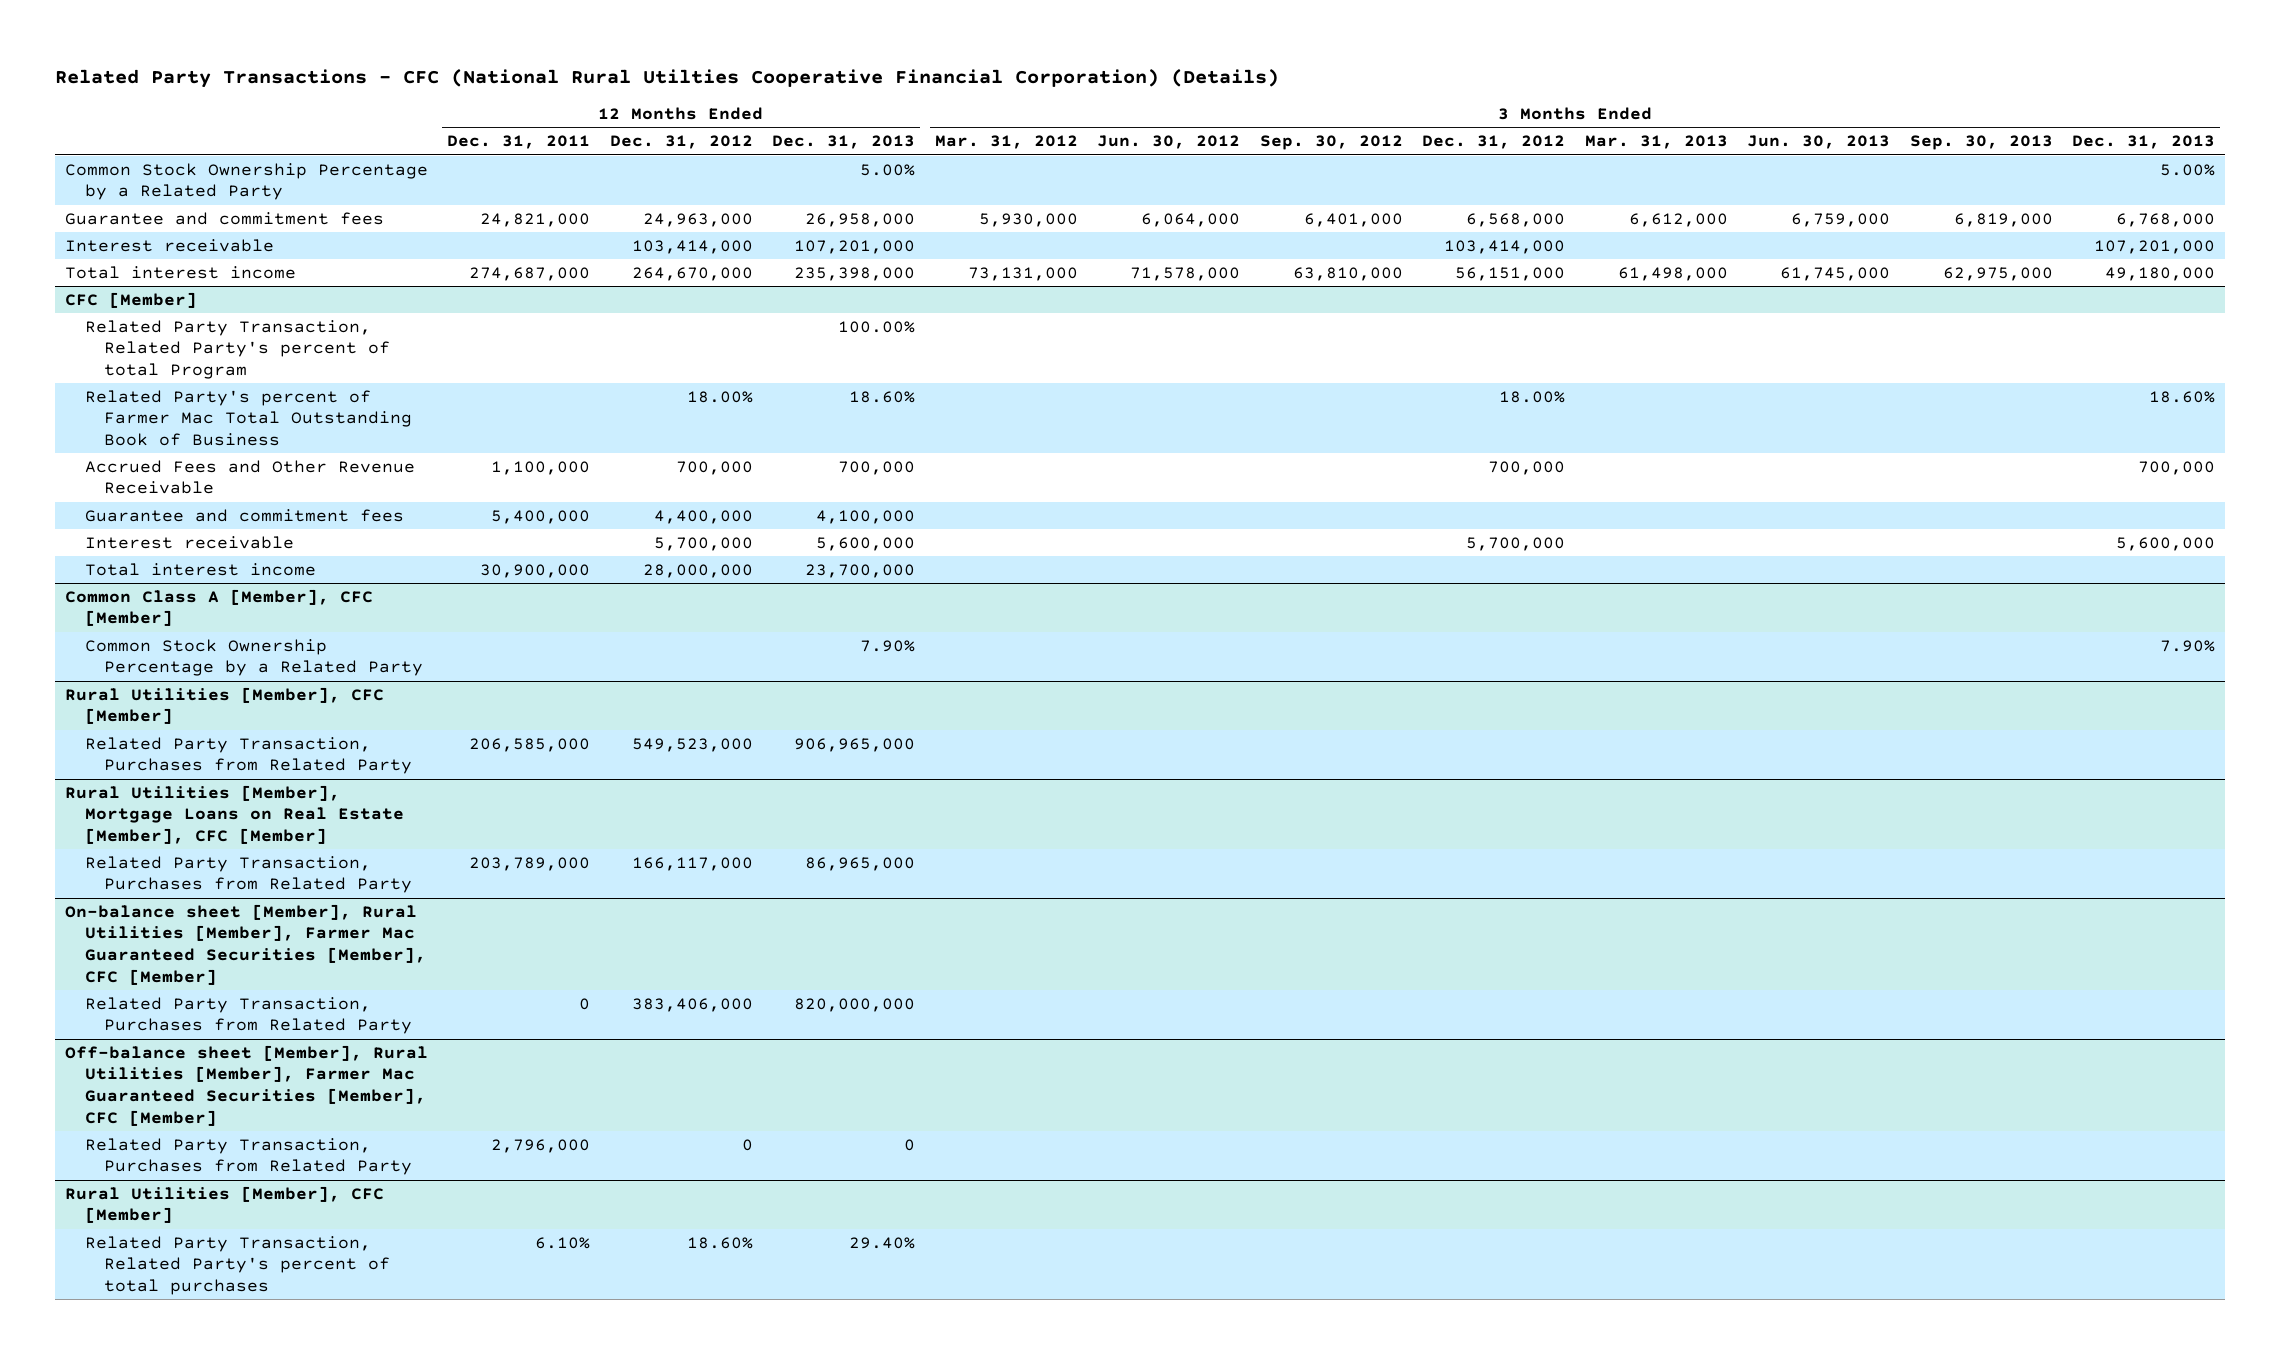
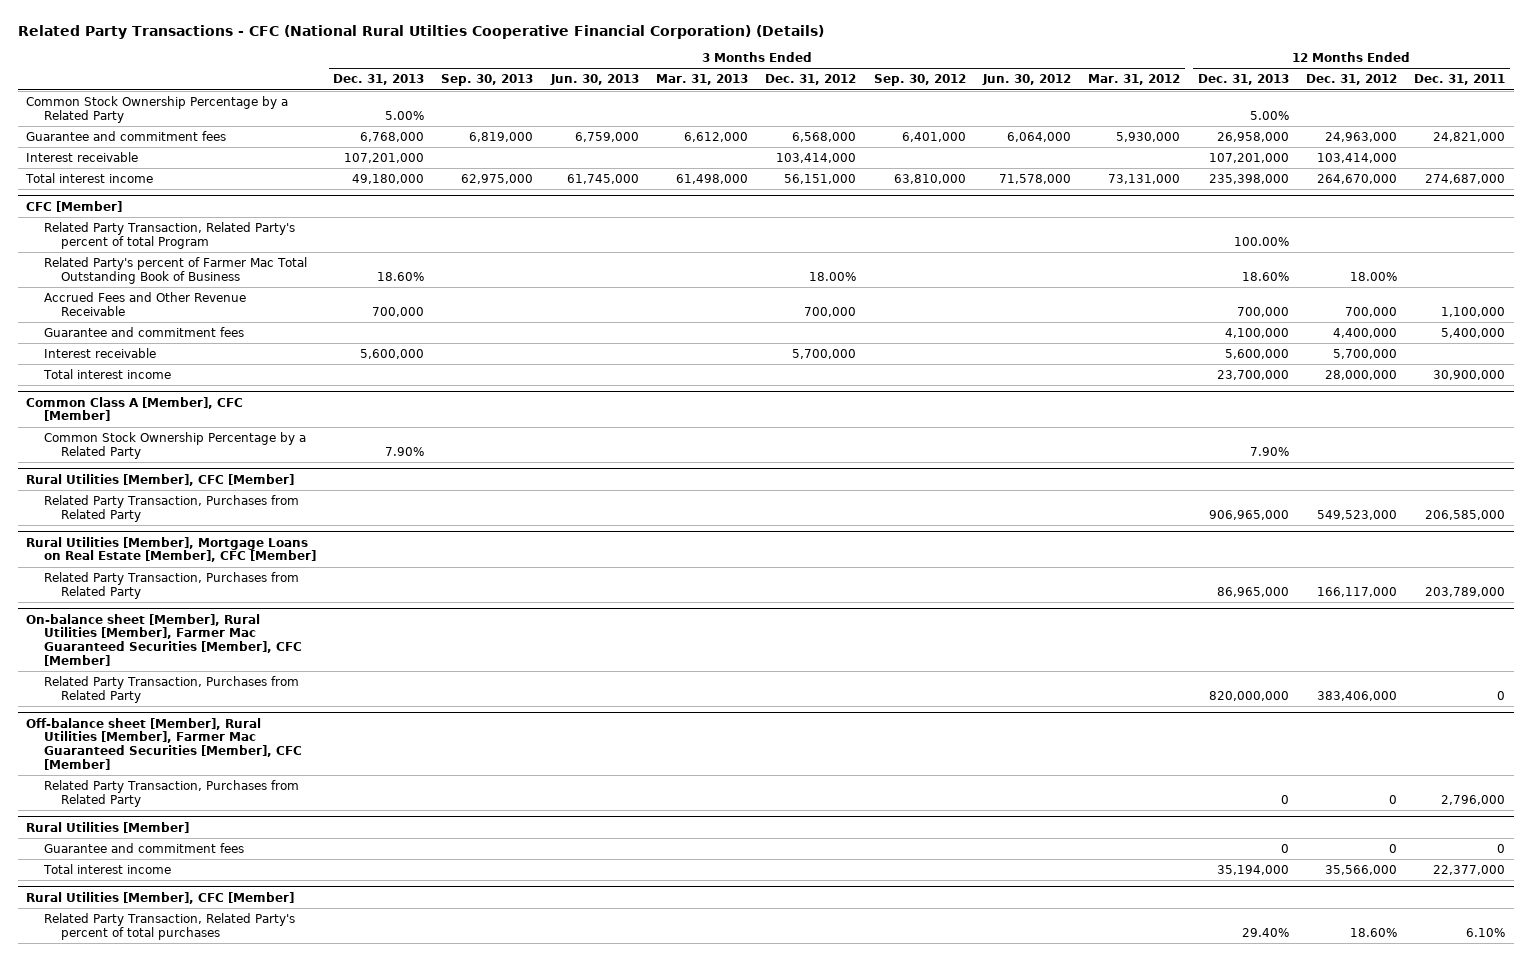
- | 12 Months Ended Dec. 31, 2011 | 12 Months Ended Dec. 31, 2012 | 12 Months Ended Dec. 31, 2013 | 3 Months Ended Mar. 31, 2012 | 3 Months Ended Jun. 30, 2012 | 3 Months Ended Sep. 30, 2012 | 3 Months Ended Dec. 31, 2012 | 3 Months Ended Mar. 31, 2013 | 3 Months Ended Jun. 30, 2013 | 3 Months Ended Sep. 30, 2013 | 3 Months Ended Dec. 31, 2013
+ | 3 Months Ended Dec. 31, 2013 | 3 Months Ended Sep. 30, 2013 | 3 Months Ended Jun. 30, 2013 | 3 Months Ended Mar. 31, 2013 | 3 Months Ended Dec. 31, 2012 | 3 Months Ended Sep. 30, 2012 | 3 Months Ended Jun. 30, 2012 | 3 Months Ended Mar. 31, 2012 | 12 Months Ended Dec. 31, 2013 | 12 Months Ended Dec. 31, 2012 | 12 Months Ended Dec. 31, 2011
+ Rural Utilities [Member]
+ Guarantee and commitment fees | | | | | | | | | 0 | 0 | 0
+ Total interest income | | | | | | | | | 35,194,000 | 35,566,000 | 22,377,000

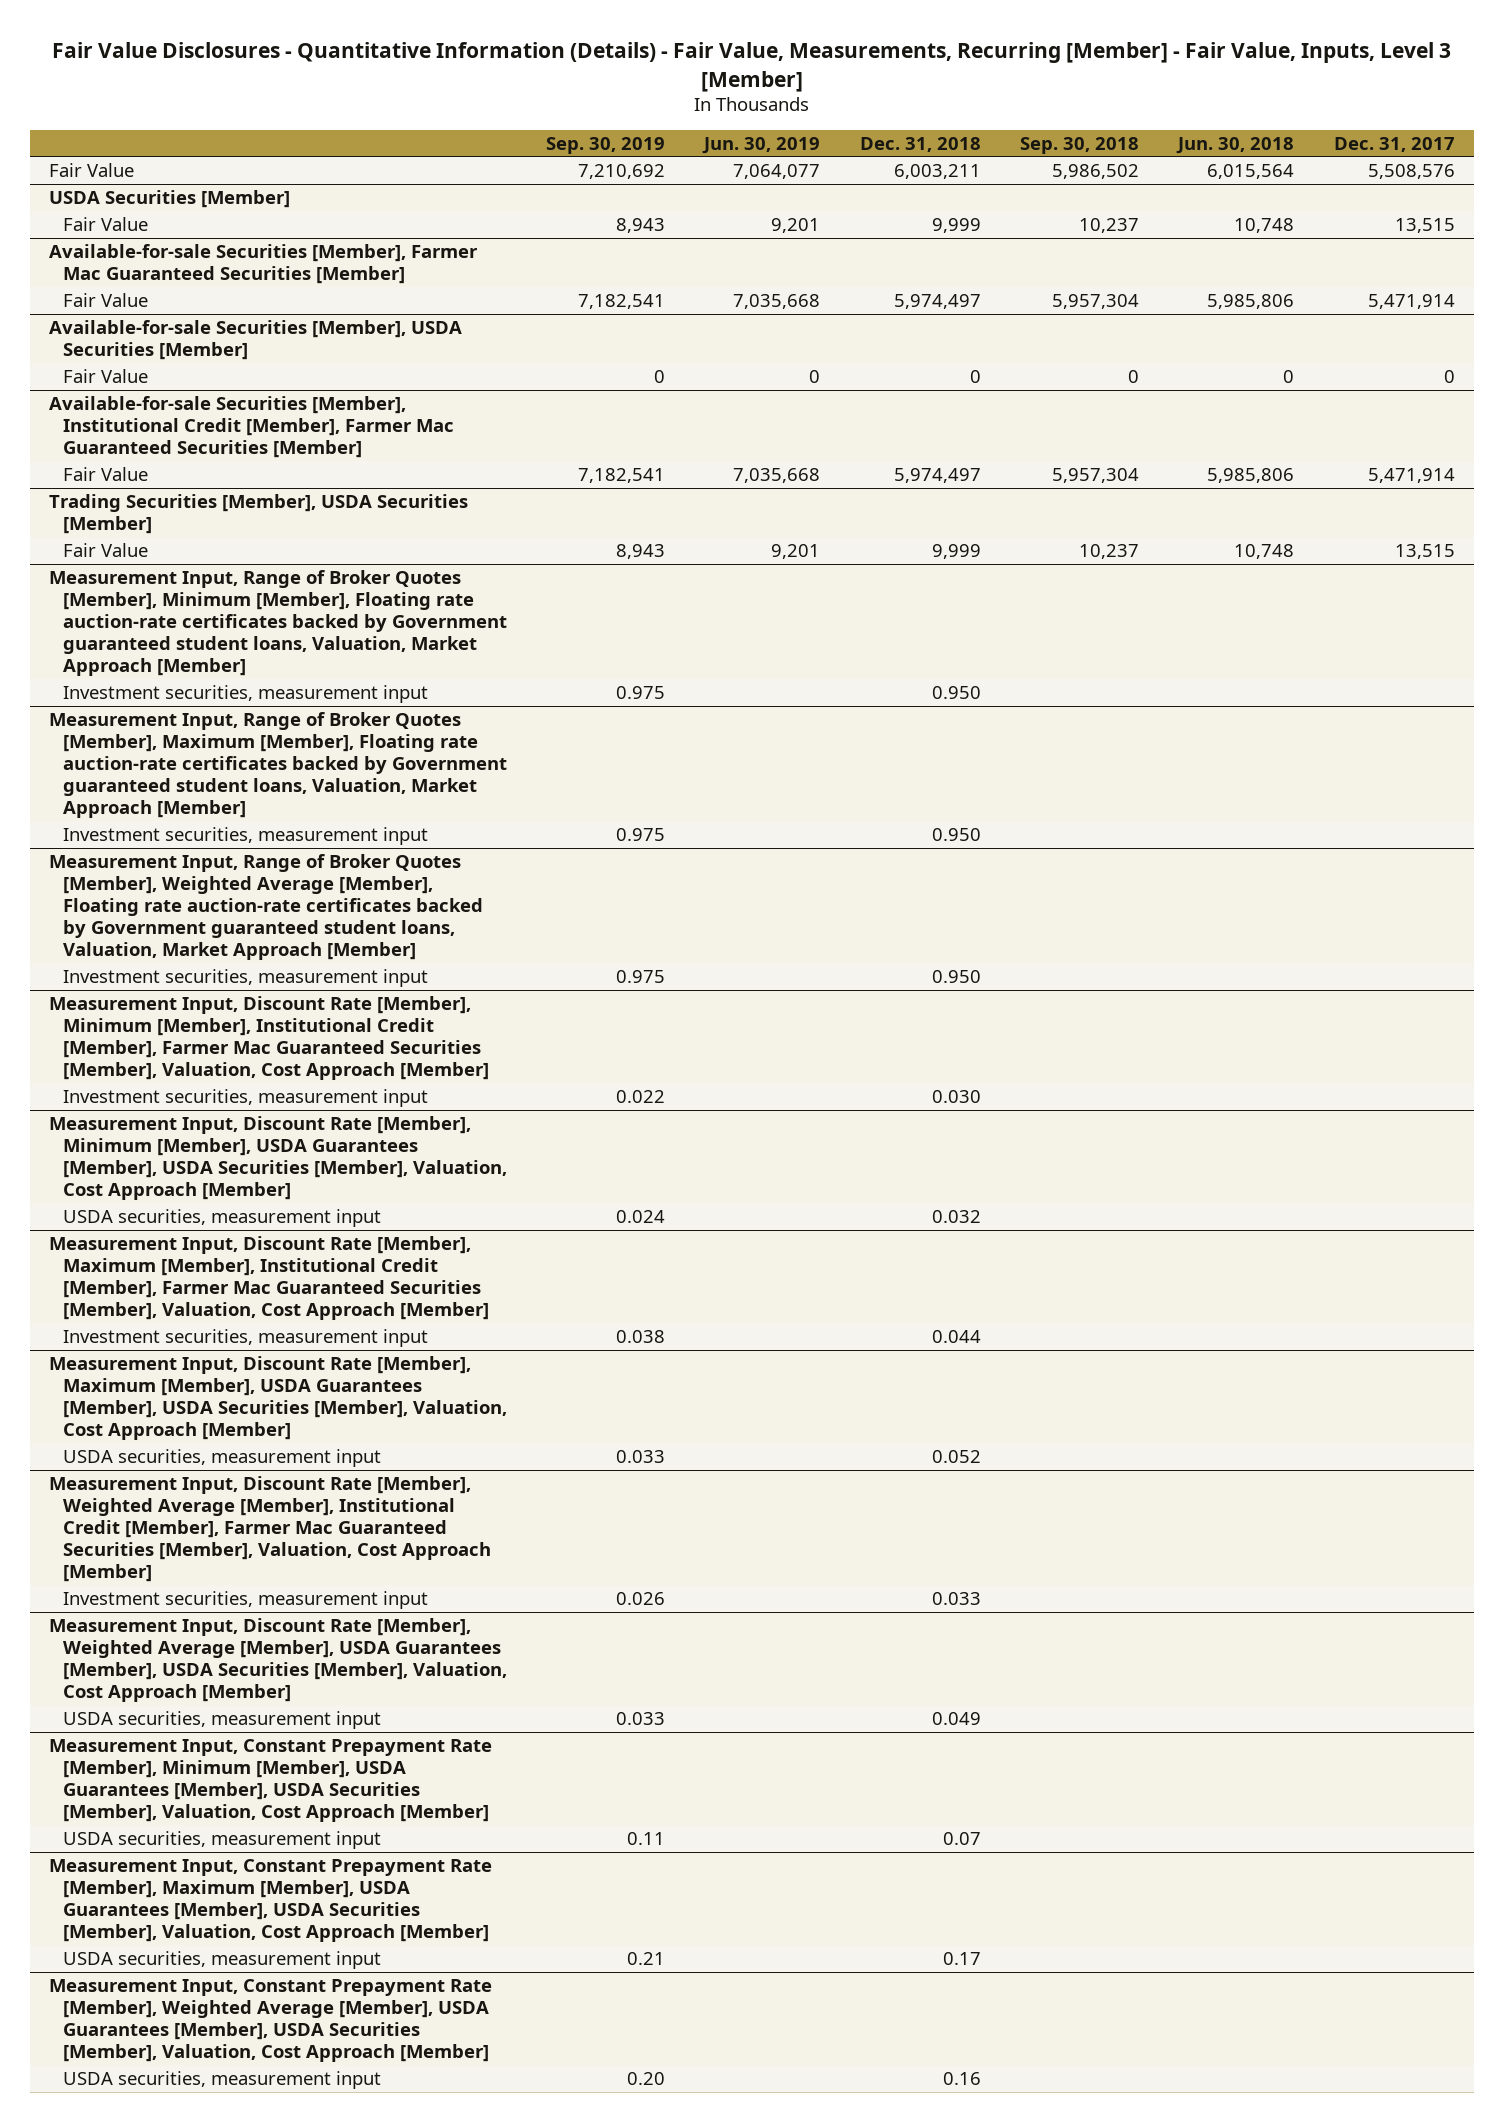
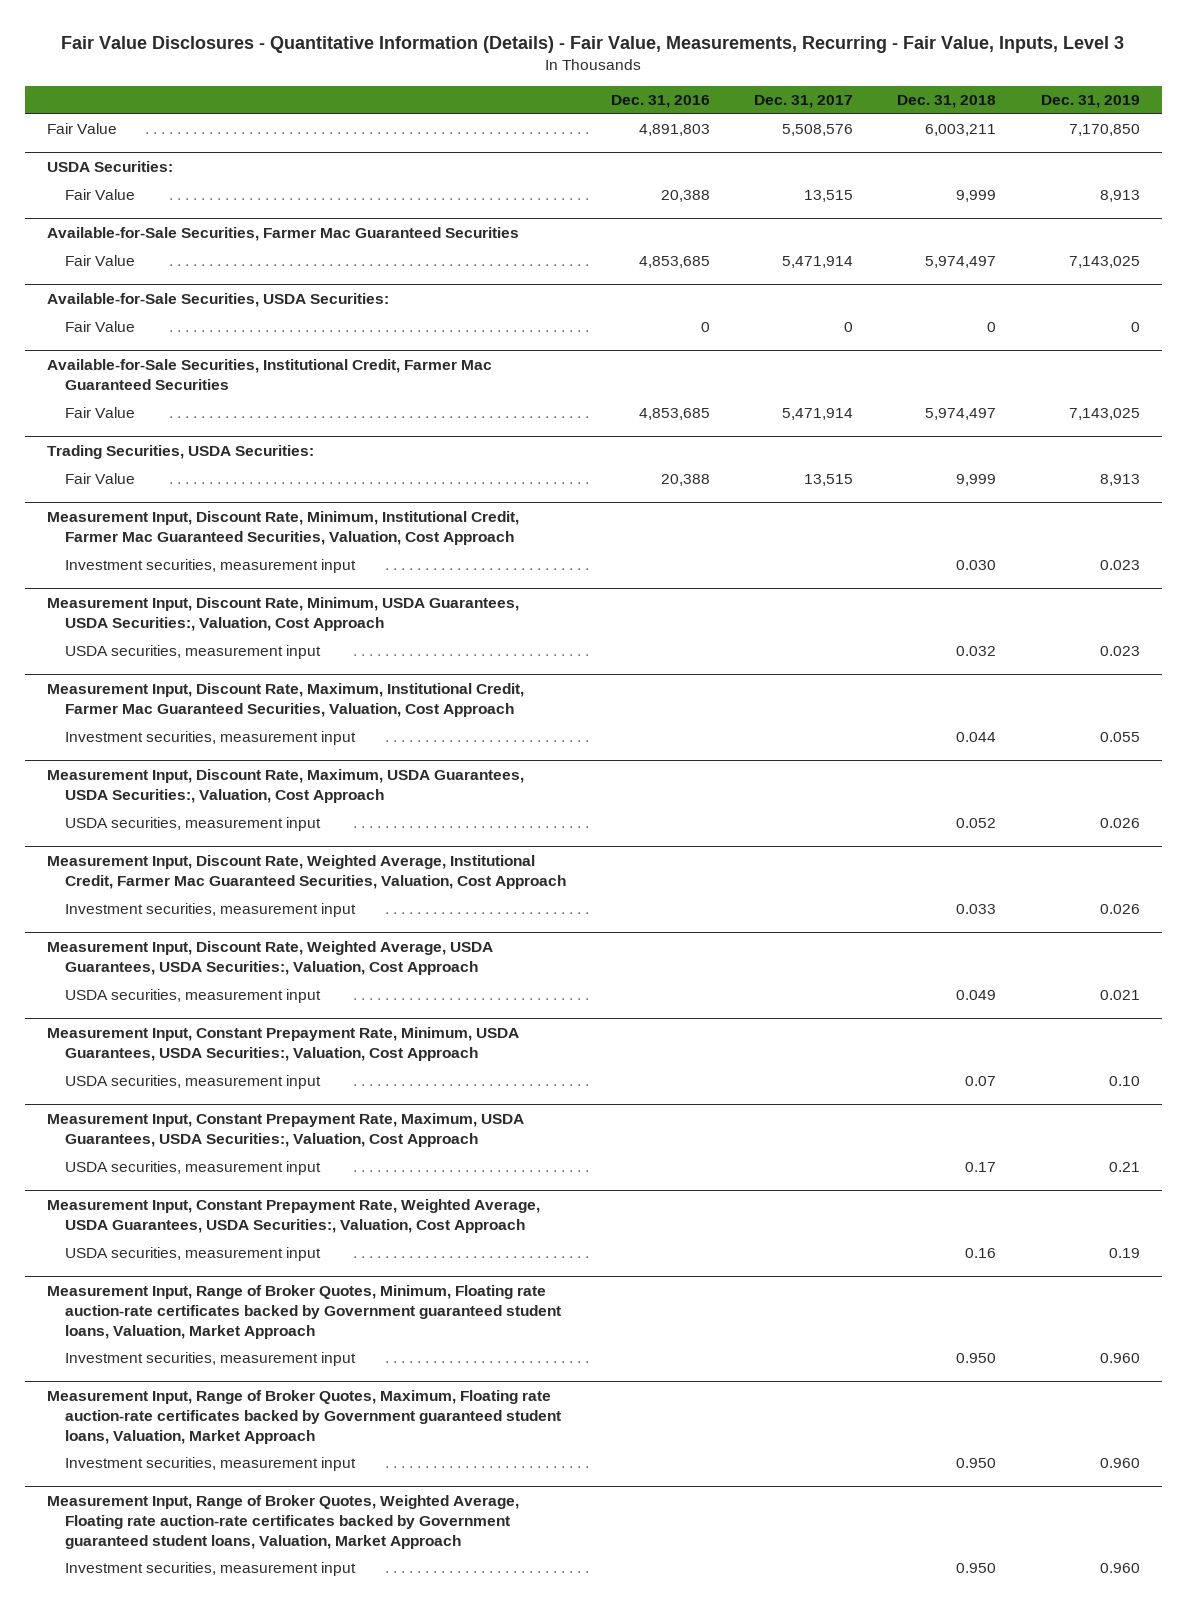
- Fair Value Disclosures - Quantitative Information (Details) - Fair Value, Measurements, Recurring [Member] - Fair Value, Inputs, Level 3 [Member]
+ Fair Value Disclosures - Quantitative Information (Details) - Fair Value, Measurements, Recurring - Fair Value, Inputs, Level 3
- | Sep. 30, 2019 | Jun. 30, 2019 | Dec. 31, 2018 | Sep. 30, 2018 | Jun. 30, 2018 | Dec. 31, 2017
+ | Dec. 31, 2016 | Dec. 31, 2017 | Dec. 31, 2018 | Dec. 31, 2019
- USDA Securities [Member]
+ USDA Securities:
- Available-for-sale Securities [Member], Farmer Mac Guaranteed Securities [Member]
+ Available-for-Sale Securities, Farmer Mac Guaranteed Securities
- Available-for-sale Securities [Member], USDA Securities [Member]
+ Available-for-Sale Securities, USDA Securities:
- Available-for-sale Securities [Member], Institutional Credit [Member], Farmer Mac Guaranteed Securities [Member]
+ Available-for-Sale Securities, Institutional Credit, Farmer Mac Guaranteed Securities
- Trading Securities [Member], USDA Securities [Member]
+ Trading Securities, USDA Securities:
- Measurement Input, Range of Broker Quotes [Member], Minimum [Member], Floating rate auction-rate certificates backed by Government guaranteed student loans, Valuation, Market Approach [Member]
- Investment securities, measurement input | 0.975 | | 0.950 | | |
- Measurement Input, Range of Broker Quotes [Member], Maximum [Member], Floating rate auction-rate certificates backed by Government guaranteed student loans, Valuation, Market Approach [Member]
- Investment securities, measurement input | 0.975 | | 0.950 | | |
- Measurement Input, Range of Broker Quotes [Member], Weighted Average [Member], Floating rate auction-rate certificates backed by Government guaranteed student loans, Valuation, Market Approach [Member]
- Investment securities, measurement input | 0.975 | | 0.950 | | |
- Measurement Input, Discount Rate [Member], Minimum [Member], Institutional Credit [Member], Farmer Mac Guaranteed Securities [Member], Valuation, Cost Approach [Member]
+ Measurement Input, Discount Rate, Minimum, Institutional Credit, Farmer Mac Guaranteed Securities, Valuation, Cost Approach
- Measurement Input, Discount Rate [Member], Minimum [Member], USDA Guarantees [Member], USDA Securities [Member], Valuation, Cost Approach [Member]
+ Measurement Input, Discount Rate, Minimum, USDA Guarantees, USDA Securities:, Valuation, Cost Approach
- Measurement Input, Discount Rate [Member], Maximum [Member], Institutional Credit [Member], Farmer Mac Guaranteed Securities [Member], Valuation, Cost Approach [Member]
+ Measurement Input, Discount Rate, Maximum, Institutional Credit, Farmer Mac Guaranteed Securities, Valuation, Cost Approach
- Measurement Input, Discount Rate [Member], Maximum [Member], USDA Guarantees [Member], USDA Securities [Member], Valuation, Cost Approach [Member]
+ Measurement Input, Discount Rate, Maximum, USDA Guarantees, USDA Securities:, Valuation, Cost Approach
- Measurement Input, Discount Rate [Member], Weighted Average [Member], Institutional Credit [Member], Farmer Mac Guaranteed Securities [Member], Valuation, Cost Approach [Member]
+ Measurement Input, Discount Rate, Weighted Average, Institutional Credit, Farmer Mac Guaranteed Securities, Valuation, Cost Approach
- Measurement Input, Discount Rate [Member], Weighted Average [Member], USDA Guarantees [Member], USDA Securities [Member], Valuation, Cost Approach [Member]
+ Measurement Input, Discount Rate, Weighted Average, USDA Guarantees, USDA Securities:, Valuation, Cost Approach
- Measurement Input, Constant Prepayment Rate [Member], Minimum [Member], USDA Guarantees [Member], USDA Securities [Member], Valuation, Cost Approach [Member]
+ Measurement Input, Constant Prepayment Rate, Minimum, USDA Guarantees, USDA Securities:, Valuation, Cost Approach
- Measurement Input, Constant Prepayment Rate [Member], Maximum [Member], USDA Guarantees [Member], USDA Securities [Member], Valuation, Cost Approach [Member]
+ Measurement Input, Constant Prepayment Rate, Maximum, USDA Guarantees, USDA Securities:, Valuation, Cost Approach
- Measurement Input, Constant Prepayment Rate [Member], Weighted Average [Member], USDA Guarantees [Member], USDA Securities [Member], Valuation, Cost Approach [Member]
+ Measurement Input, Constant Prepayment Rate, Weighted Average, USDA Guarantees, USDA Securities:, Valuation, Cost Approach
+ Measurement Input, Range of Broker Quotes, Minimum, Floating rate auction-rate certificates backed by Government guaranteed student loans, Valuation, Market Approach
+ Investment securities, measurement input | | | 0.950 | 0.960
+ Measurement Input, Range of Broker Quotes, Maximum, Floating rate auction-rate certificates backed by Government guaranteed student loans, Valuation, Market Approach
+ Investment securities, measurement input | | | 0.950 | 0.960
+ Measurement Input, Range of Broker Quotes, Weighted Average, Floating rate auction-rate certificates backed by Government guaranteed student loans, Valuation, Market Approach
+ Investment securities, measurement input | | | 0.950 | 0.960

